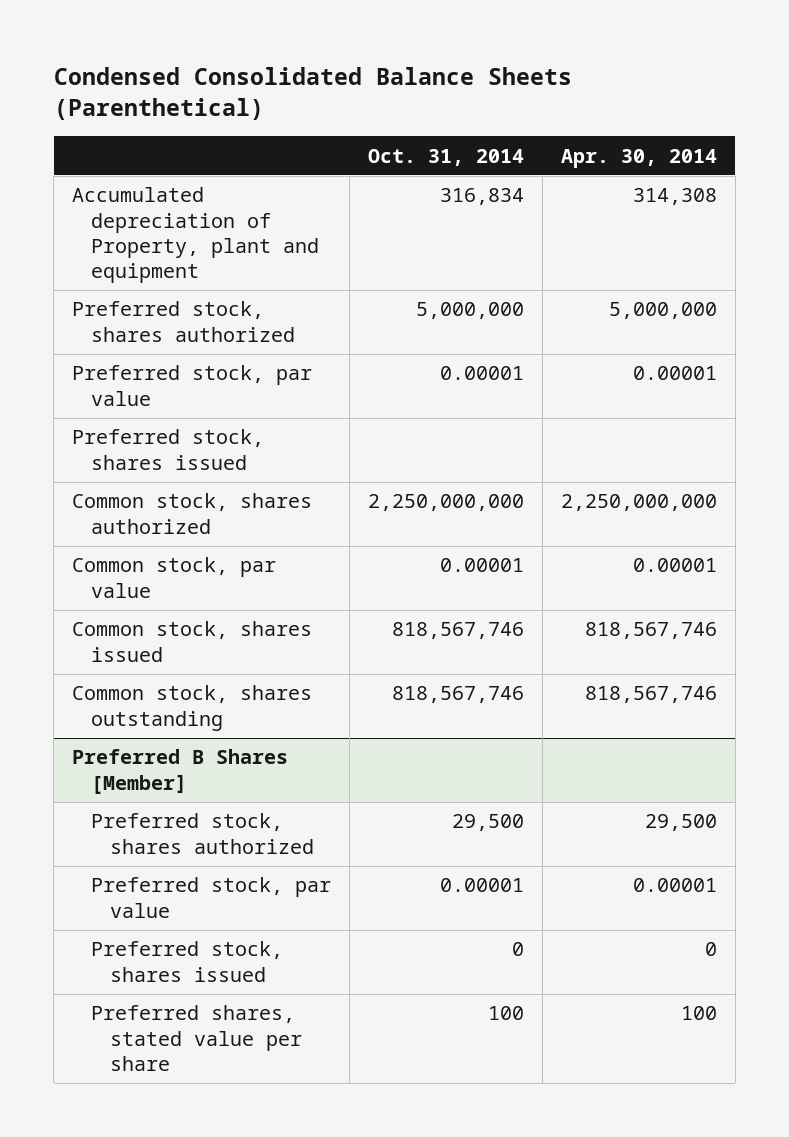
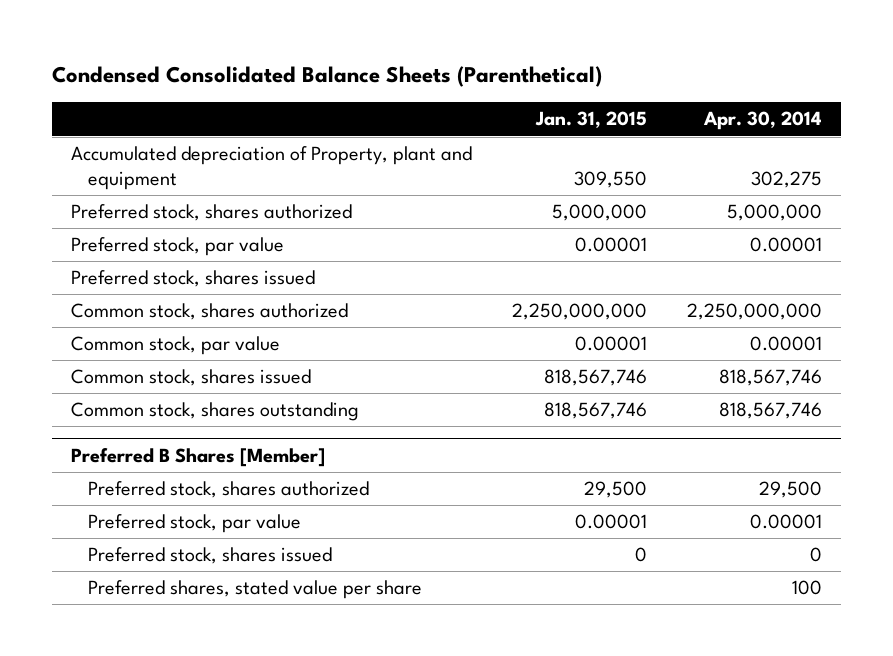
- | Oct. 31, 2014 | Apr. 30, 2014
+ | Jan. 31, 2015 | Apr. 30, 2014
- Accumulated depreciation of Property, plant and equipment | 316,834 | 314,308
+ Accumulated depreciation of Property, plant and equipment | 309,550 | 302,275

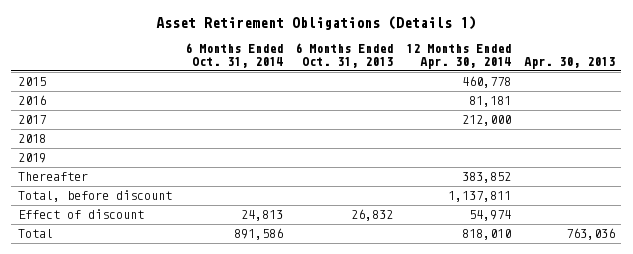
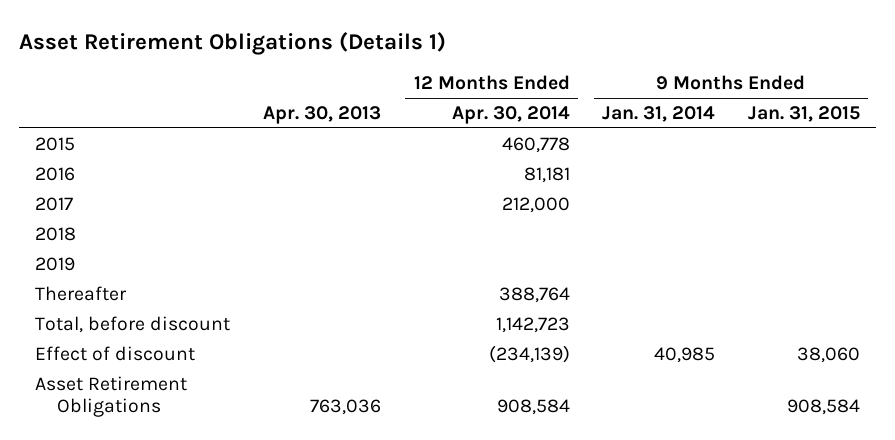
- | 6 Months Ended Oct. 31, 2014 | 6 Months Ended Oct. 31, 2013 | 12 Months Ended Apr. 30, 2014 | Apr. 30, 2013
+ | Apr. 30, 2013 | 12 Months Ended Apr. 30, 2014 | 9 Months Ended Jan. 31, 2014 | 9 Months Ended Jan. 31, 2015
- Thereafter | | | 383,852 |
- Total, before discount | | | 1,137,811 |
- Effect of discount | 24,813 | 26,832 | 54,974 |
- Total | 891,586 | | 818,010 | 763,036
+ Thereafter | | 388,764 | |
+ Total, before discount | | 1,142,723 | |
+ Effect of discount | | (234,139) | 40,985 | 38,060
+ Asset Retirement Obligations | 763,036 | 908,584 | | 908,584

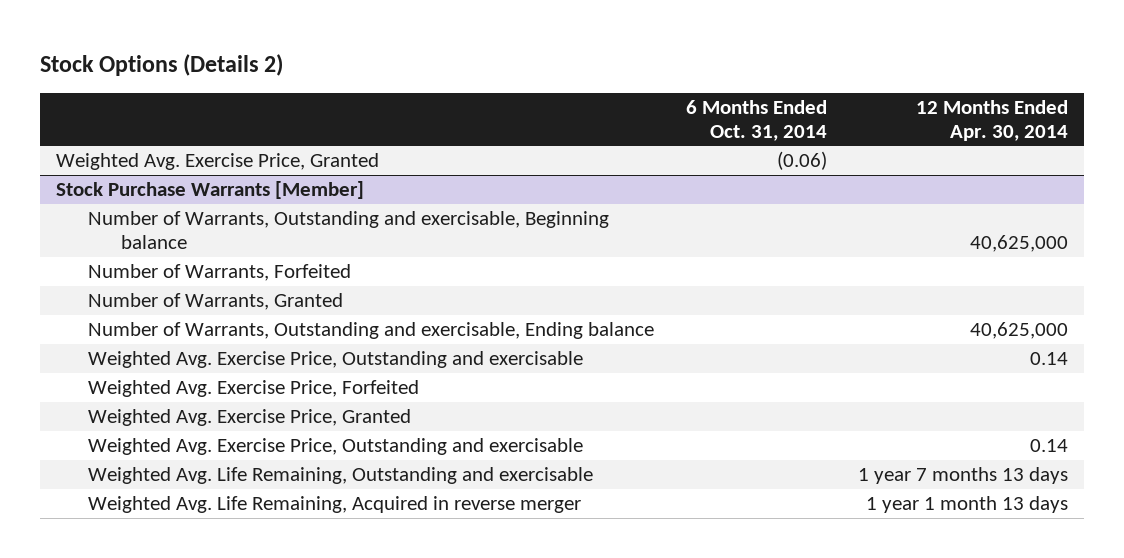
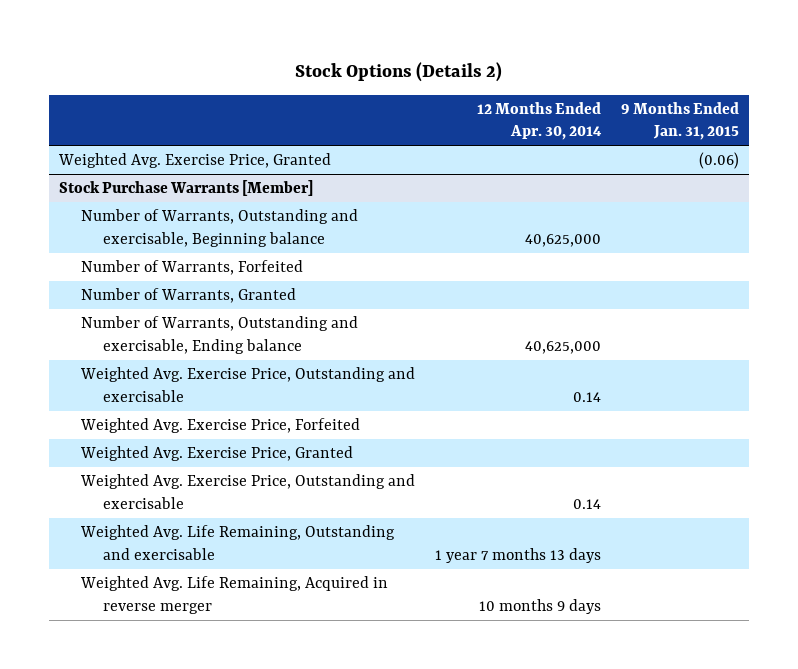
- | 6 Months Ended Oct. 31, 2014 | 12 Months Ended Apr. 30, 2014
+ | 12 Months Ended Apr. 30, 2014 | 9 Months Ended Jan. 31, 2015
@ Stock Purchase Warrants [Member]
- Weighted Avg. Life Remaining, Acquired in reverse merger | | 1 year 1 month 13 days
+ Weighted Avg. Life Remaining, Acquired in reverse merger | 10 months 9 days |

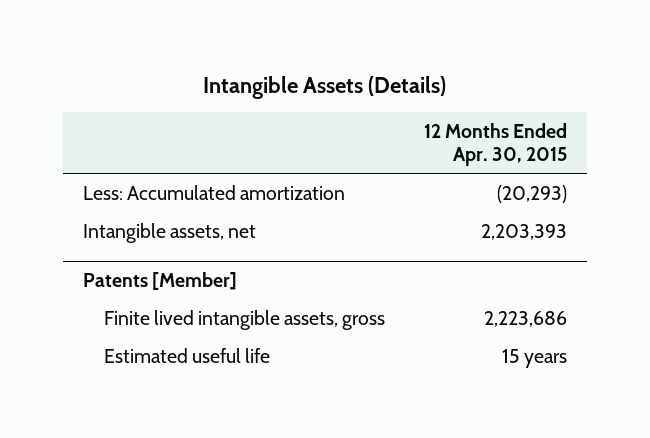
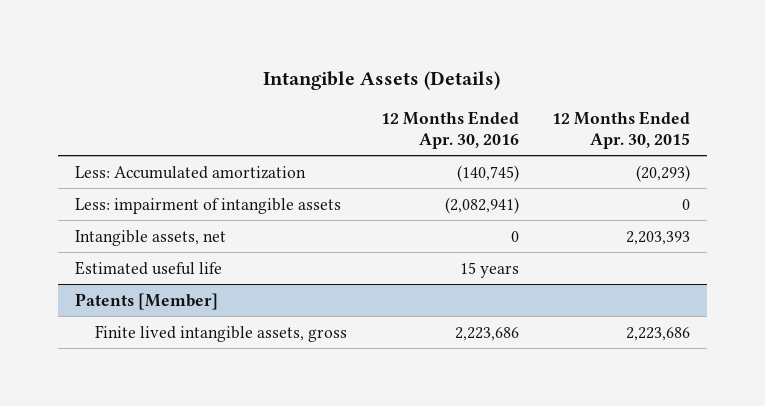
- | 12 Months Ended Apr. 30, 2015
+ | 12 Months Ended Apr. 30, 2016 | 12 Months Ended Apr. 30, 2015
+ Less: impairment of intangible assets | (2,082,941) | 0
+ Estimated useful life | 15 years |
@ Patents [Member]
- Estimated useful life | 15 years

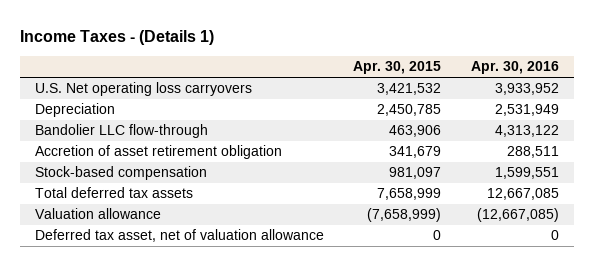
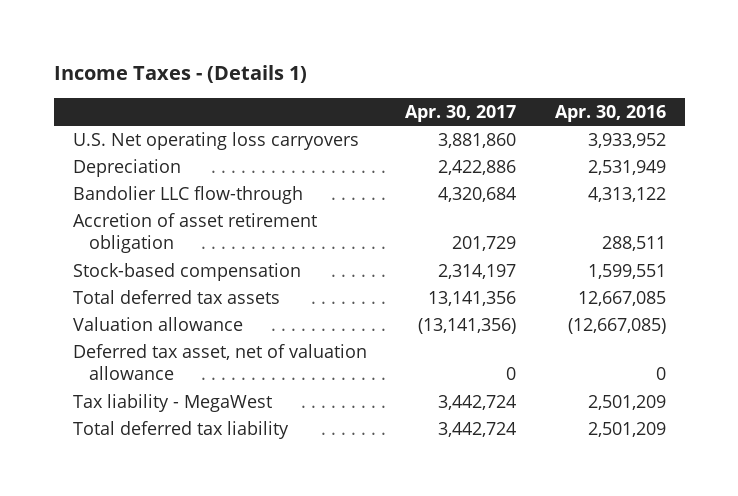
- | Apr. 30, 2015 | Apr. 30, 2016
+ | Apr. 30, 2017 | Apr. 30, 2016
+ Tax liability - MegaWest | 3,442,724 | 2,501,209
+ Total deferred tax liability | 3,442,724 | 2,501,209

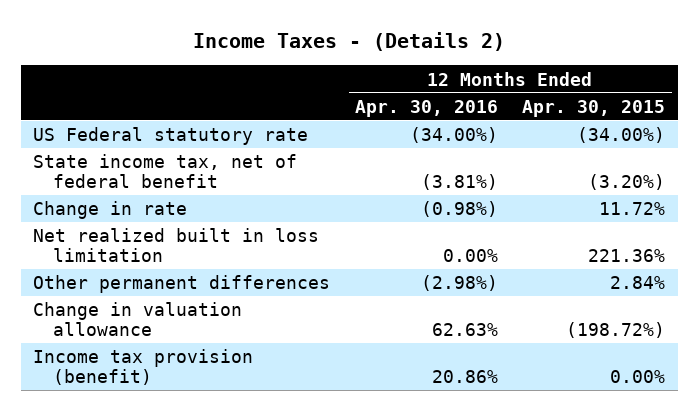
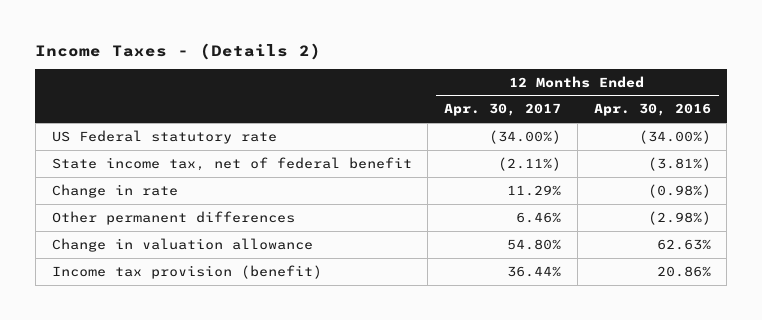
- | 12 Months Ended Apr. 30, 2016 | 12 Months Ended Apr. 30, 2015
+ | 12 Months Ended Apr. 30, 2017 | 12 Months Ended Apr. 30, 2016
- Net realized built in loss limitation | 0.00% | 221.36%

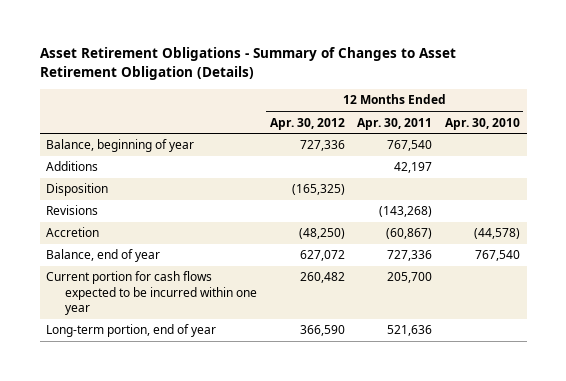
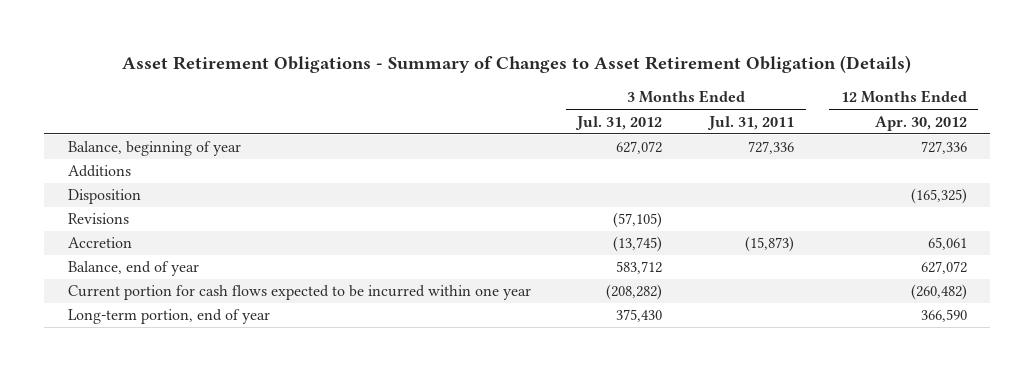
- | 12 Months Ended Apr. 30, 2012 | 12 Months Ended Apr. 30, 2011 | 12 Months Ended Apr. 30, 2010
+ | 3 Months Ended Jul. 31, 2012 | 3 Months Ended Jul. 31, 2011 | 12 Months Ended Apr. 30, 2012
- Accretion | (48,250) | (60,867) | (44,578)
+ Accretion | (13,745) | (15,873) | 65,061
- Current portion for cash flows expected to be incurred within one year | 260,482 | 205,700 |
+ Current portion for cash flows expected to be incurred within one year | (208,282) | | (260,482)

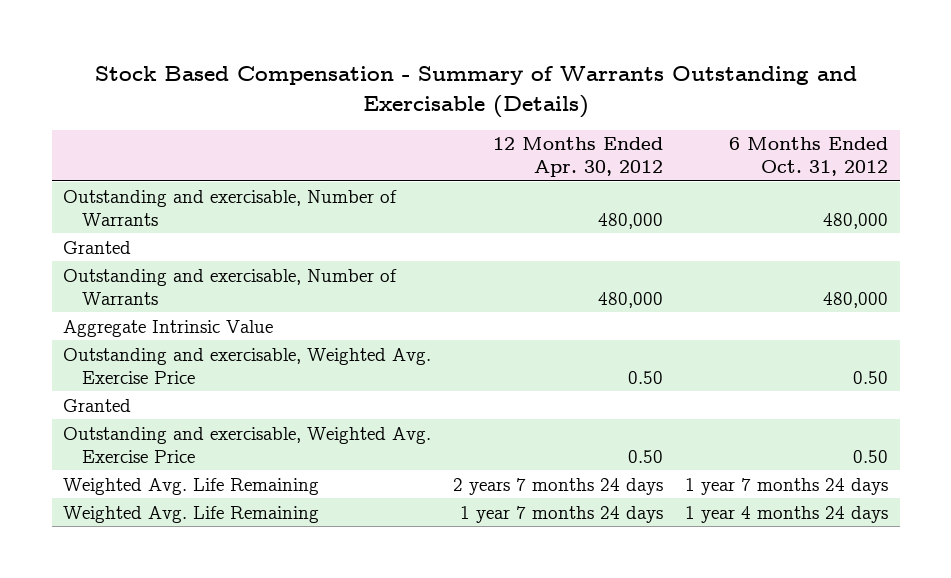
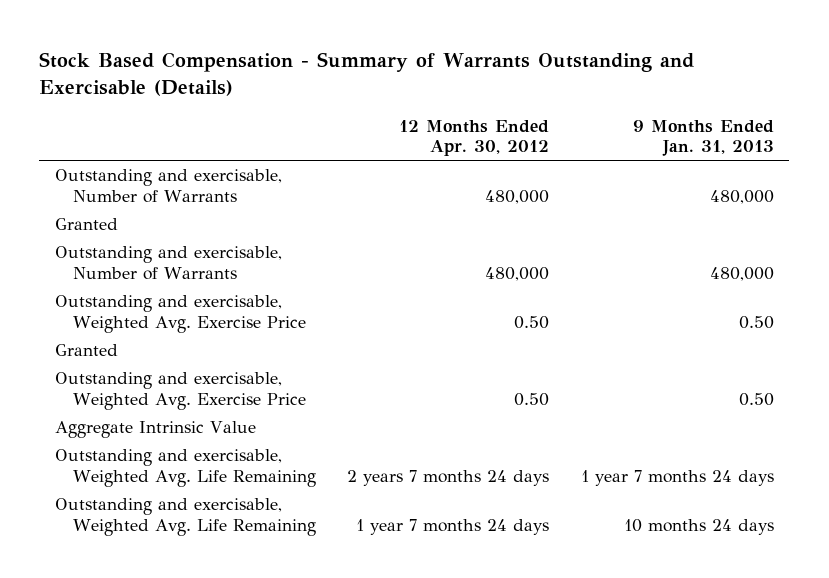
- | 12 Months Ended Apr. 30, 2012 | 6 Months Ended Oct. 31, 2012
+ | 12 Months Ended Apr. 30, 2012 | 9 Months Ended Jan. 31, 2013
- Weighted Avg. Life Remaining | 2 years 7 months 24 days | 1 year 7 months 24 days
- Weighted Avg. Life Remaining | 1 year 7 months 24 days | 1 year 4 months 24 days
moved down: Aggregate Intrinsic Value
+ Outstanding and exercisable, Weighted Avg. Life Remaining | 2 years 7 months 24 days | 1 year 7 months 24 days
+ Outstanding and exercisable, Weighted Avg. Life Remaining | 1 year 7 months 24 days | 10 months 24 days

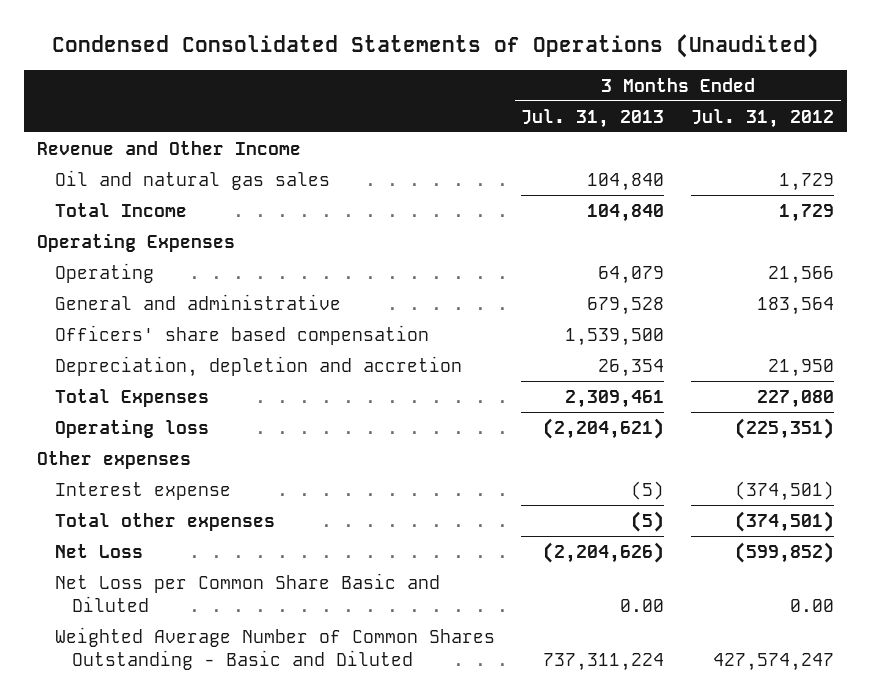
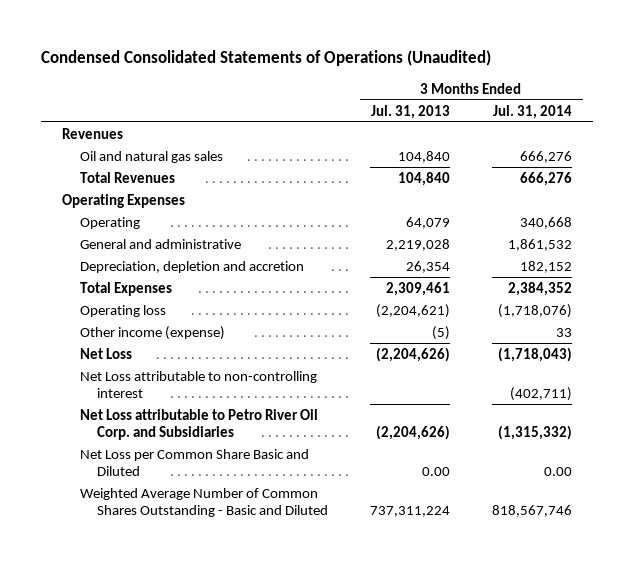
- | 3 Months Ended Jul. 31, 2013 | 3 Months Ended Jul. 31, 2012
+ | 3 Months Ended Jul. 31, 2013 | 3 Months Ended Jul. 31, 2014
- Revenue and Other Income
+ Revenues
- Total Income | 104,840 | 1,729
+ Total Revenues | 104,840 | 666,276
- General and administrative | 679,528 | 183,564
- Officers' share based compensation | 1,539,500 |
+ General and administrative | 2,219,028 | 1,861,532
- Other expenses
- Interest expense | (5) | (374,501)
- Total other expenses | (5) | (374,501)
+ Other income (expense) | (5) | 33
+ Net Loss attributable to non-controlling interest | | (402,711)
+ Net Loss attributable to Petro River Oil Corp. and Subsidiaries | (2,204,626) | (1,315,332)

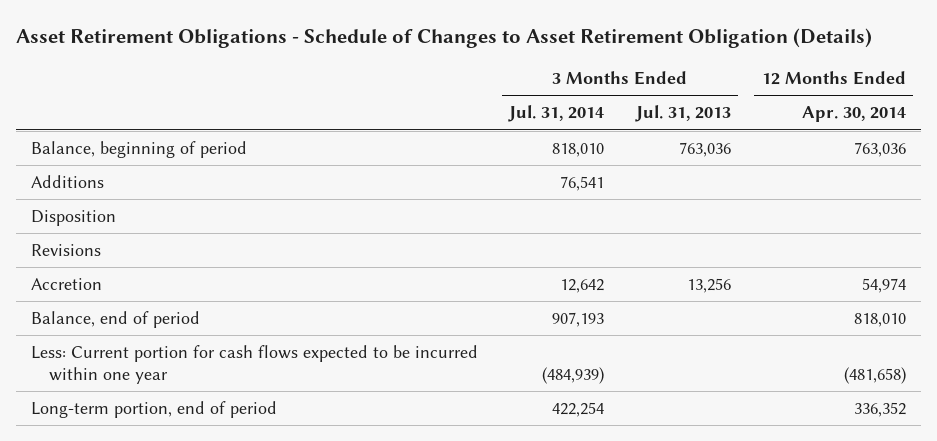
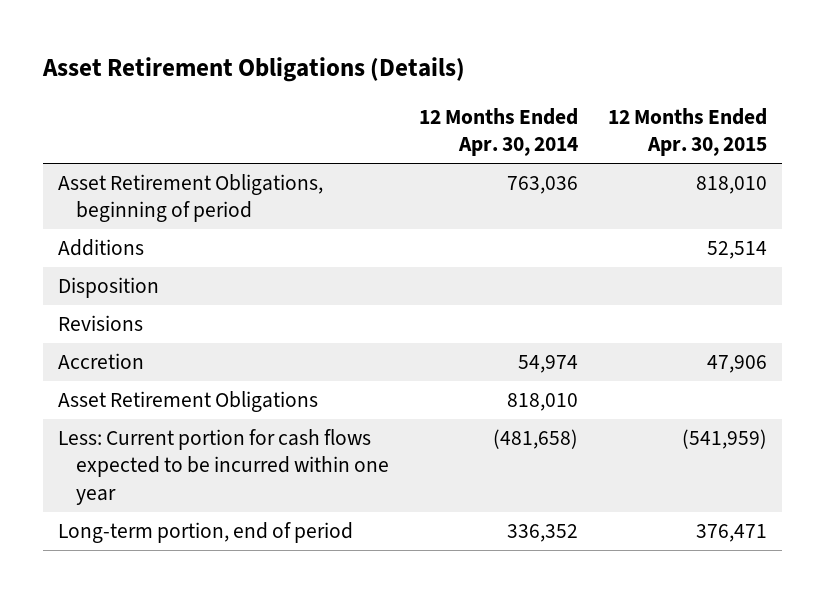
- Asset Retirement Obligations - Schedule of Changes to Asset Retirement Obligation (Details)
+ Asset Retirement Obligations (Details)
- | 3 Months Ended Jul. 31, 2014 | 3 Months Ended Jul. 31, 2013 | 12 Months Ended Apr. 30, 2014
+ | 12 Months Ended Apr. 30, 2014 | 12 Months Ended Apr. 30, 2015
- Balance, beginning of period | 818,010 | 763,036 | 763,036
+ Asset Retirement Obligations, beginning of period | 763,036 | 818,010
- Balance, end of period | 907,193 | | 818,010
+ Asset Retirement Obligations | 818,010 |

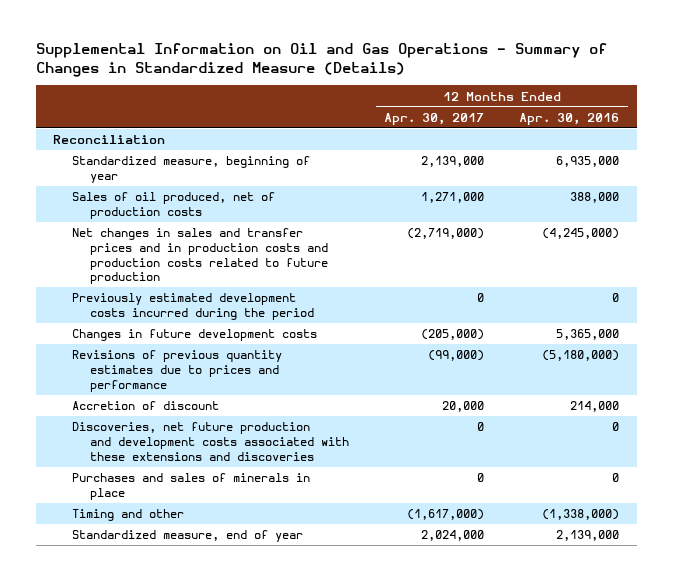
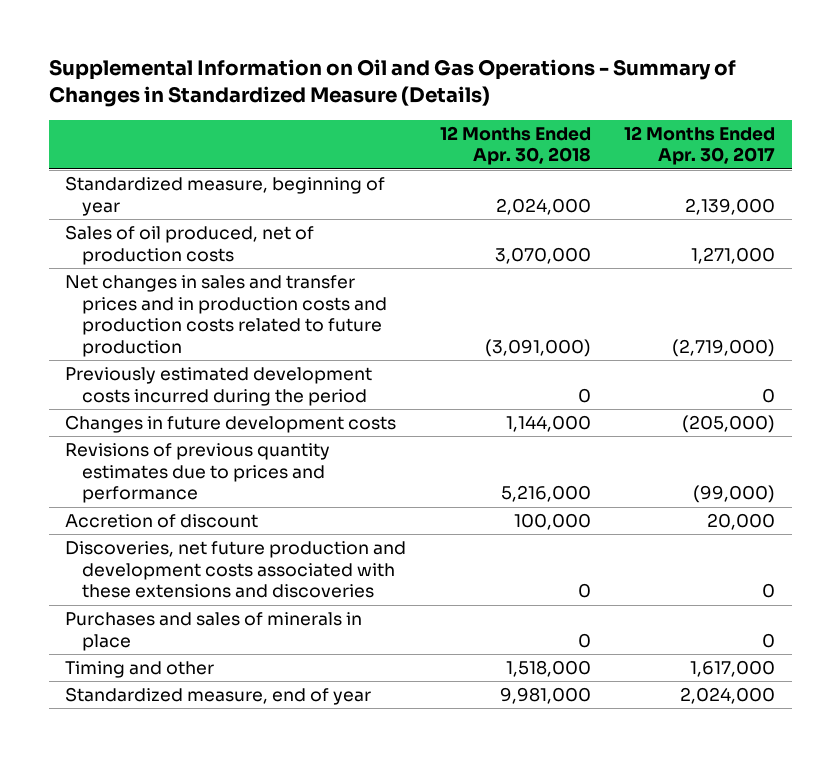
- | 12 Months Ended Apr. 30, 2017 | 12 Months Ended Apr. 30, 2016
+ | 12 Months Ended Apr. 30, 2018 | 12 Months Ended Apr. 30, 2017
- Reconciliation
- Timing and other | (1,617,000) | (1,338,000)
+ Timing and other | 1,518,000 | 1,617,000

